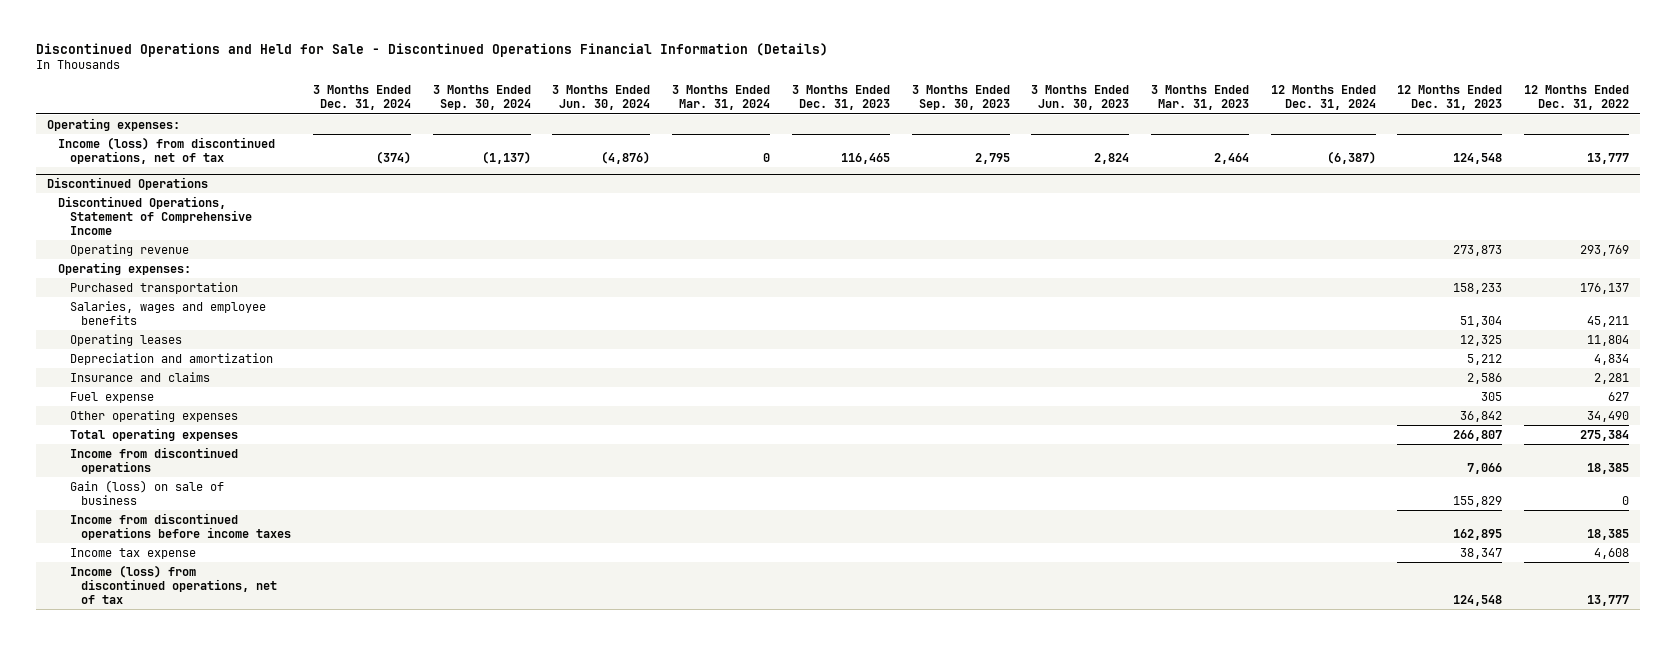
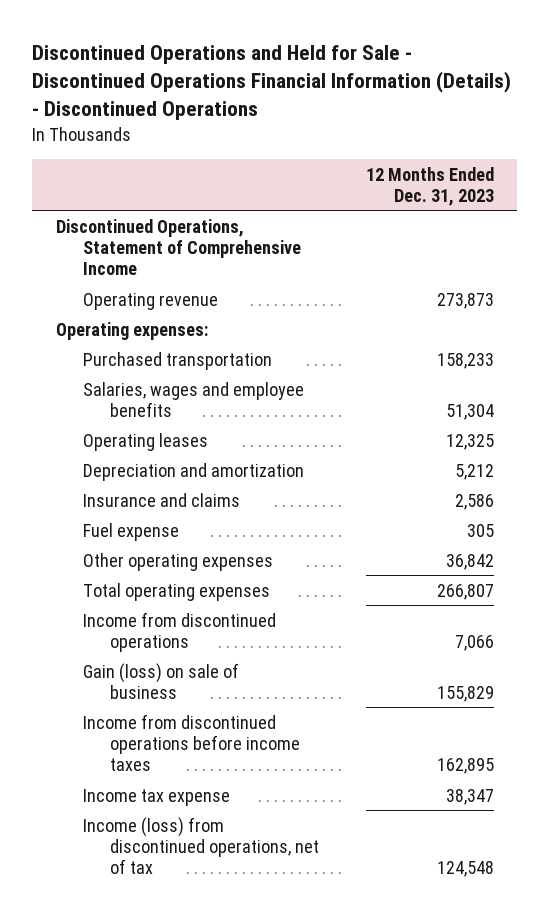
- Discontinued Operations and Held for Sale - Discontinued Operations Financial Information (Details)
+ Discontinued Operations and Held for Sale - Discontinued Operations Financial Information (Details) - Discontinued Operations
- | 3 Months Ended Dec. 31, 2024 | 3 Months Ended Sep. 30, 2024 | 3 Months Ended Jun. 30, 2024 | 3 Months Ended Mar. 31, 2024 | 3 Months Ended Dec. 31, 2023 | 3 Months Ended Sep. 30, 2023 | 3 Months Ended Jun. 30, 2023 | 3 Months Ended Mar. 31, 2023 | 12 Months Ended Dec. 31, 2024 | 12 Months Ended Dec. 31, 2023 | 12 Months Ended Dec. 31, 2022
+ | 12 Months Ended Dec. 31, 2023
- Operating expenses:
- Income (loss) from discontinued operations, net of tax | (374) | (1,137) | (4,876) | 0 | 116,465 | 2,795 | 2,824 | 2,464 | (6,387) | 124,548 | 13,777
- Discontinued Operations

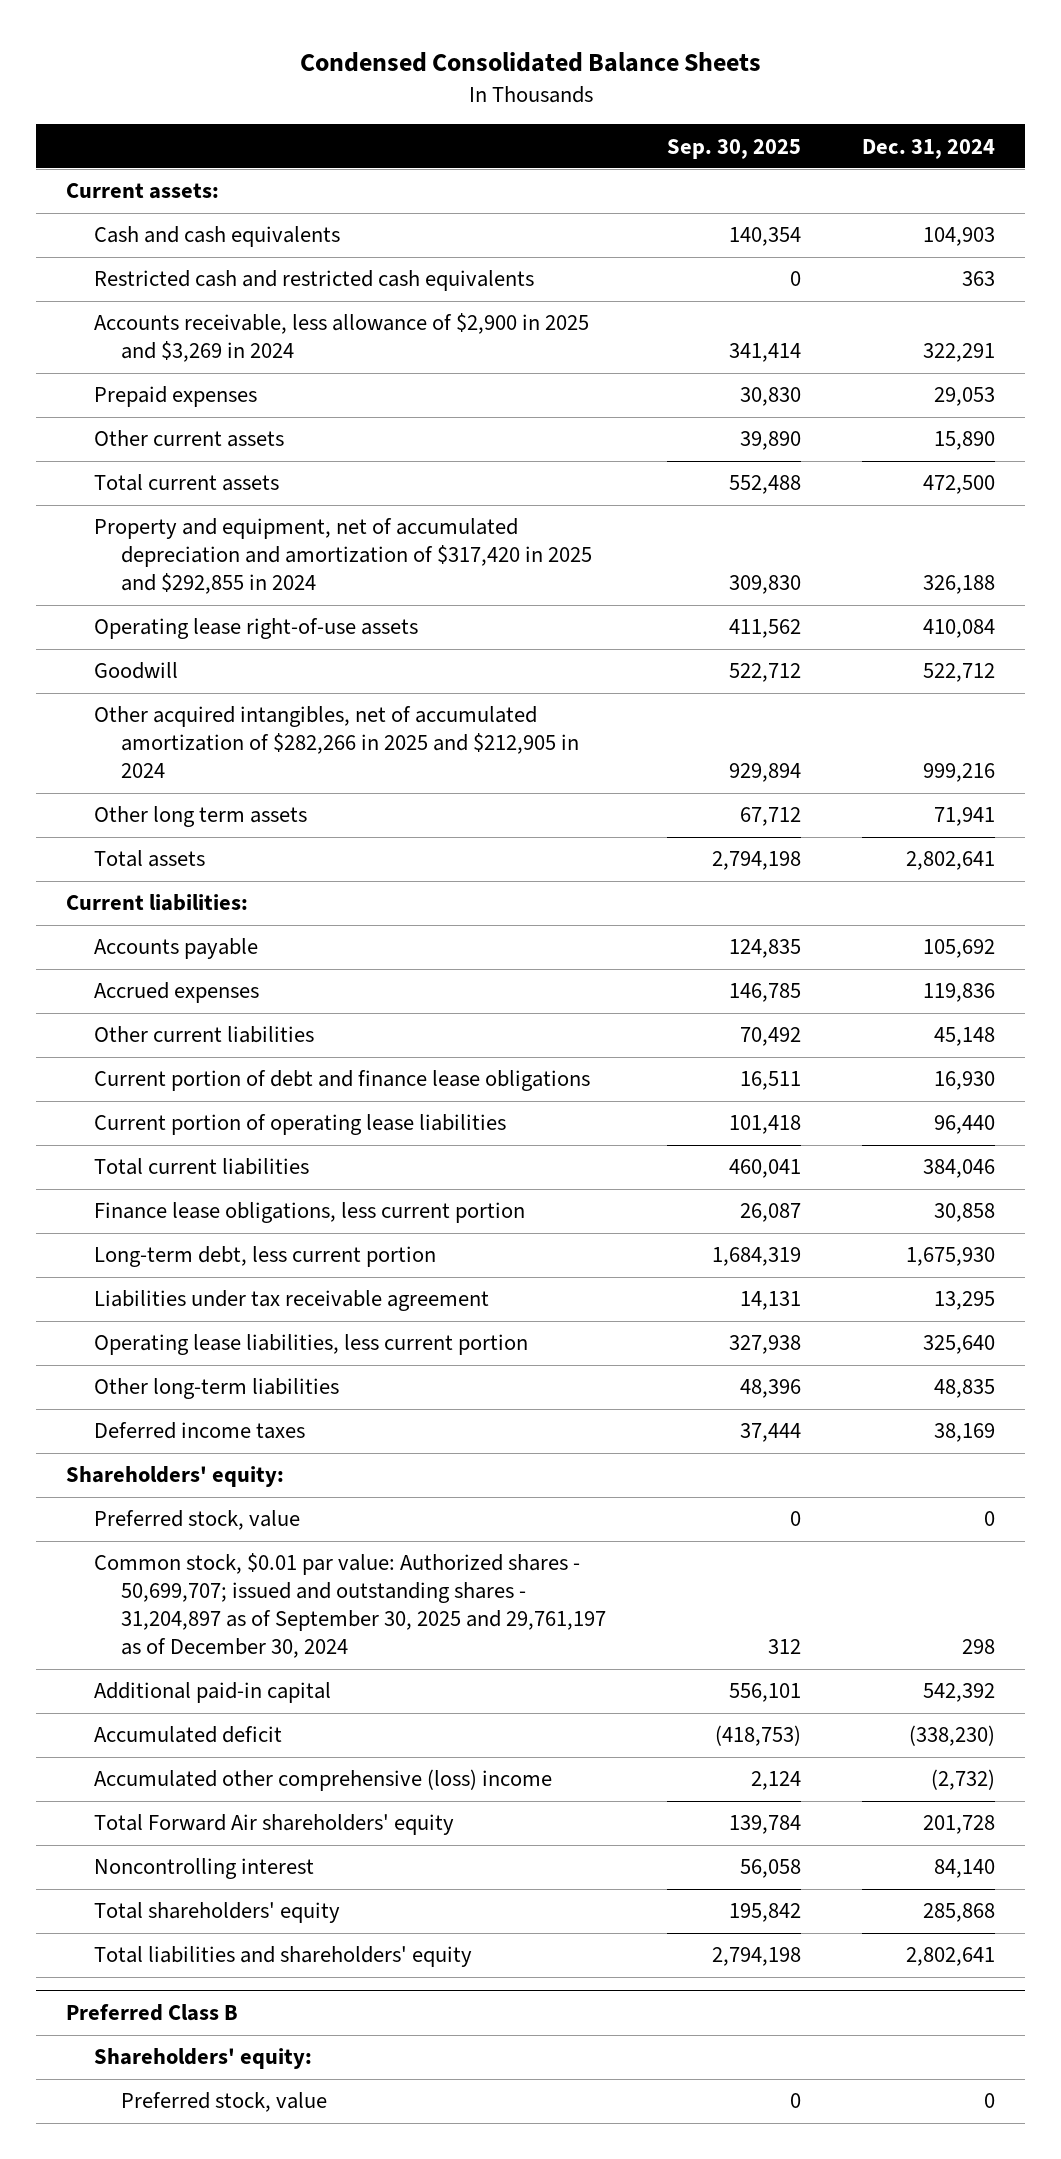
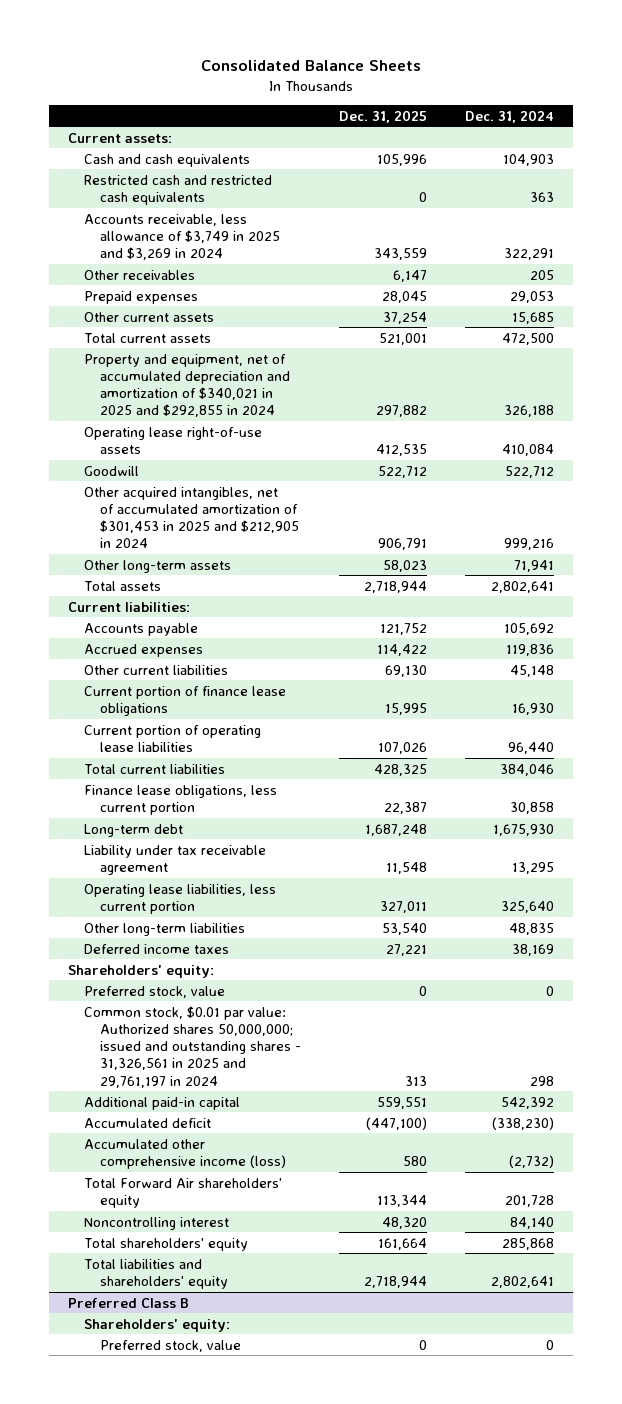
- Condensed Consolidated Balance Sheets
+ Consolidated Balance Sheets
- | Sep. 30, 2025 | Dec. 31, 2024
+ | Dec. 31, 2025 | Dec. 31, 2024
- Accounts receivable, less allowance of $2,900 in 2025 and $3,269 in 2024 | 341,414 | 322,291
+ Accounts receivable, less allowance of $3,749 in 2025 and $3,269 in 2024 | 343,559 | 322,291
+ Other receivables | 6,147 | 205
- Other current assets | 39,890 | 15,890
+ Other current assets | 37,254 | 15,685
- Property and equipment, net of accumulated depreciation and amortization of $317,420 in 2025 and $292,855 in 2024 | 309,830 | 326,188
+ Property and equipment, net of accumulated depreciation and amortization of $340,021 in 2025 and $292,855 in 2024 | 297,882 | 326,188
- Other acquired intangibles, net of accumulated amortization of $282,266 in 2025 and $212,905 in 2024 | 929,894 | 999,216
- Other long term assets | 67,712 | 71,941
+ Other acquired intangibles, net of accumulated amortization of $301,453 in 2025 and $212,905 in 2024 | 906,791 | 999,216
+ Other long-term assets | 58,023 | 71,941
- Current portion of debt and finance lease obligations | 16,511 | 16,930
+ Current portion of finance lease obligations | 15,995 | 16,930
- Long-term debt, less current portion | 1,684,319 | 1,675,930
- Liabilities under tax receivable agreement | 14,131 | 13,295
+ Long-term debt | 1,687,248 | 1,675,930
+ Liability under tax receivable agreement | 11,548 | 13,295
- Common stock, $0.01 par value: Authorized shares - 50,699,707; issued and outstanding shares - 31,204,897 as of September 30, 2025 and 29,761,197 as of December 30, 2024 | 312 | 298
+ Common stock, $0.01 par value: Authorized shares 50,000,000; issued and outstanding shares - 31,326,561 in 2025 and 29,761,197 in 2024 | 313 | 298
- Accumulated other comprehensive (loss) income | 2,124 | (2,732)
+ Accumulated other comprehensive income (loss) | 580 | (2,732)

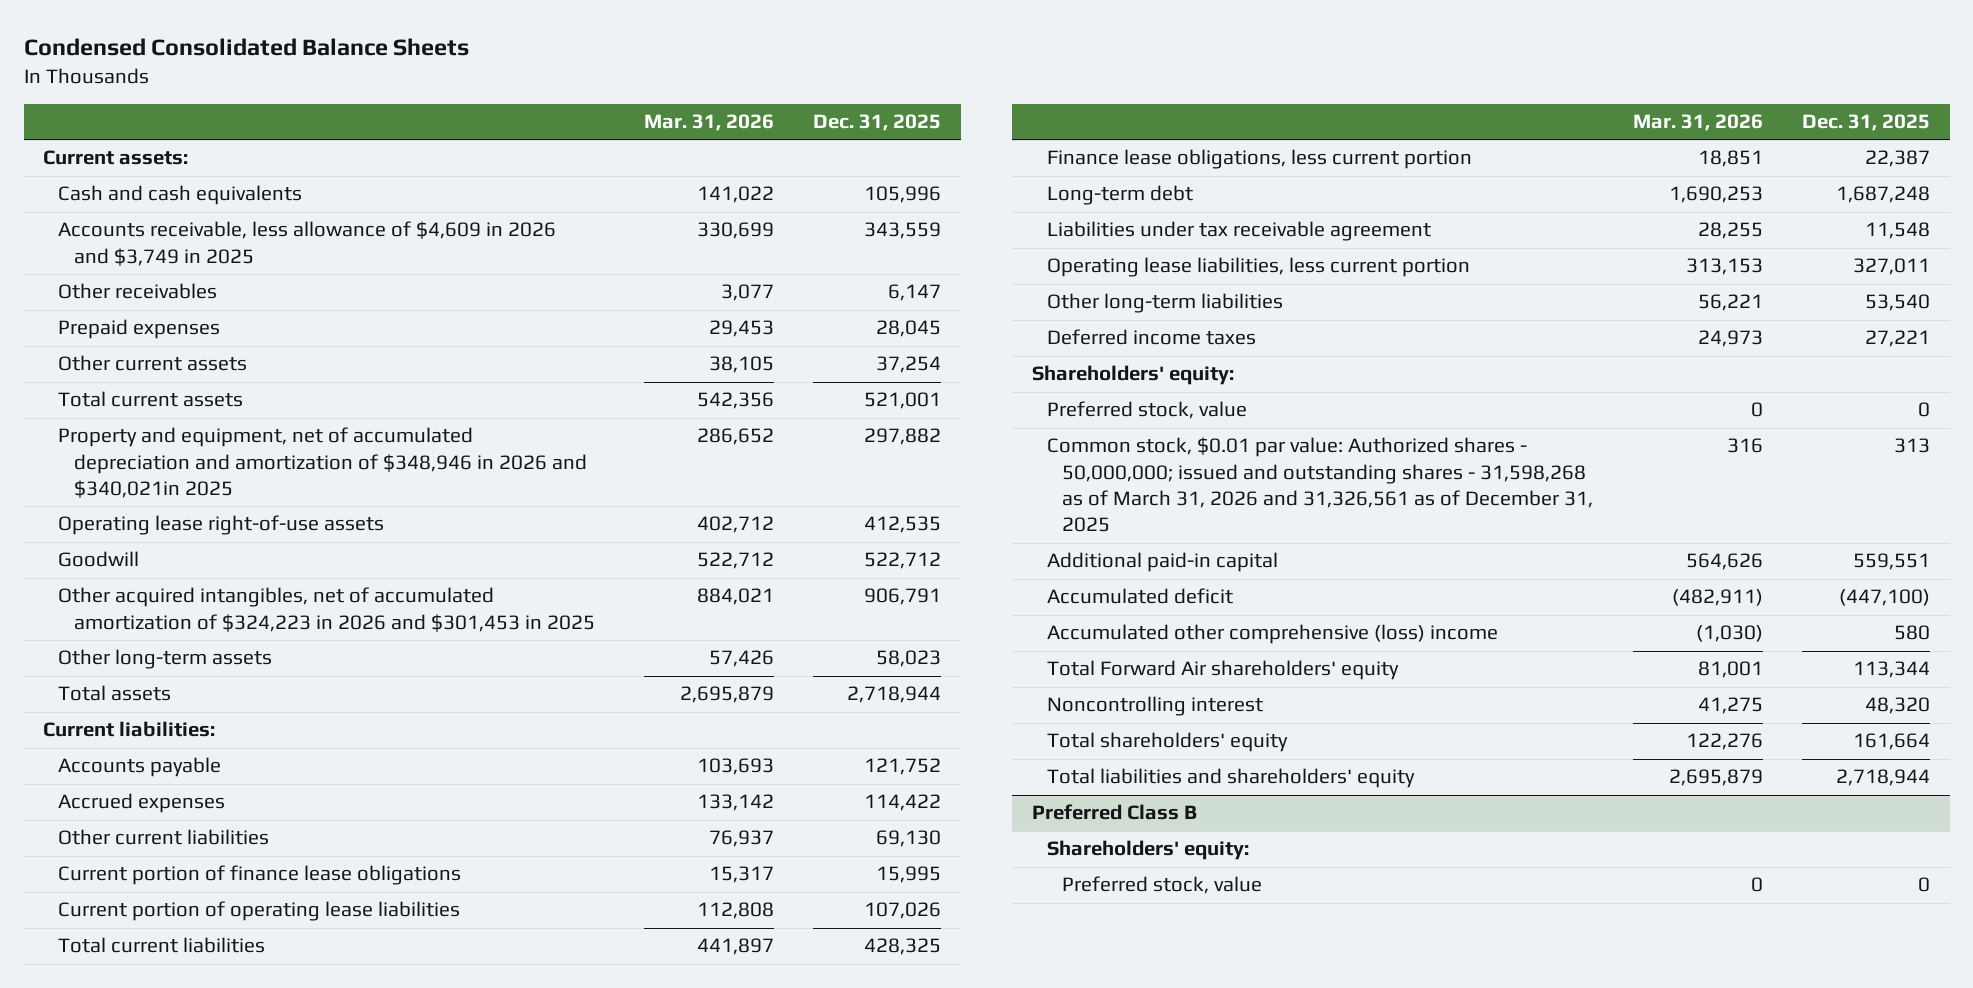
- Consolidated Balance Sheets
+ Condensed Consolidated Balance Sheets
- | Dec. 31, 2025 | Dec. 31, 2024
+ | Mar. 31, 2026 | Dec. 31, 2025
- Restricted cash and restricted cash equivalents | 0 | 363
- Accounts receivable, less allowance of $3,749 in 2025 and $3,269 in 2024 | 343,559 | 322,291
+ Accounts receivable, less allowance of $4,609 in 2026 and $3,749 in 2025 | 330,699 | 343,559
- Property and equipment, net of accumulated depreciation and amortization of $340,021 in 2025 and $292,855 in 2024 | 297,882 | 326,188
+ Property and equipment, net of accumulated depreciation and amortization of $348,946 in 2026 and $340,021in 2025 | 286,652 | 297,882
- Other acquired intangibles, net of accumulated amortization of $301,453 in 2025 and $212,905 in 2024 | 906,791 | 999,216
+ Other acquired intangibles, net of accumulated amortization of $324,223 in 2026 and $301,453 in 2025 | 884,021 | 906,791
- Liability under tax receivable agreement | 11,548 | 13,295
+ Liabilities under tax receivable agreement | 28,255 | 11,548
- Common stock, $0.01 par value: Authorized shares 50,000,000; issued and outstanding shares - 31,326,561 in 2025 and 29,761,197 in 2024 | 313 | 298
+ Common stock, $0.01 par value: Authorized shares - 50,000,000; issued and outstanding shares - 31,598,268 as of March 31, 2026 and 31,326,561 as of December 31, 2025 | 316 | 313
- Accumulated other comprehensive income (loss) | 580 | (2,732)
+ Accumulated other comprehensive (loss) income | (1,030) | 580

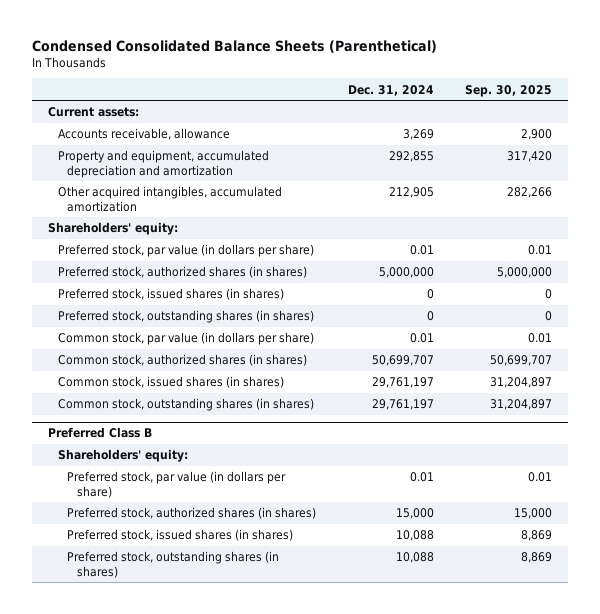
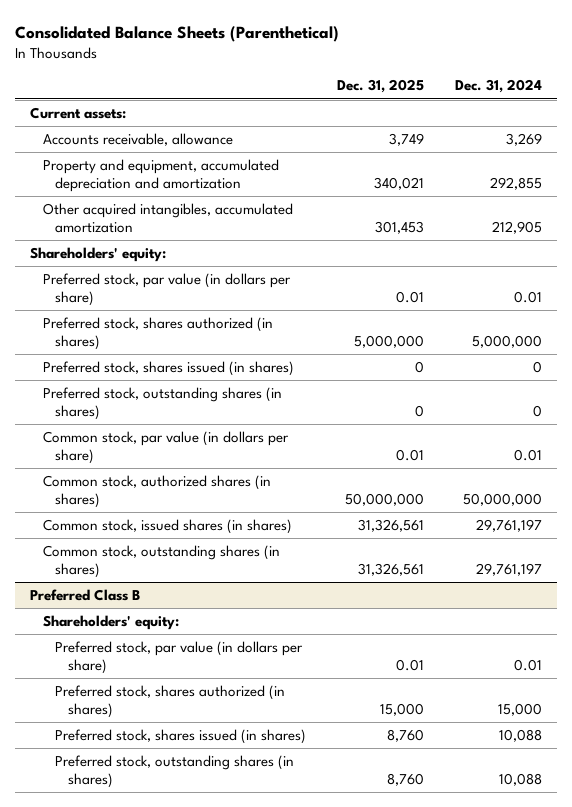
- Condensed Consolidated Balance Sheets (Parenthetical)
+ Consolidated Balance Sheets (Parenthetical)
- | Dec. 31, 2024 | Sep. 30, 2025
+ | Dec. 31, 2025 | Dec. 31, 2024
- Preferred stock, authorized shares (in shares) | 5,000,000 | 5,000,000
- Preferred stock, issued shares (in shares) | 0 | 0
+ Preferred stock, shares authorized (in shares) | 5,000,000 | 5,000,000
+ Preferred stock, shares issued (in shares) | 0 | 0
- Common stock, authorized shares (in shares) | 50,699,707 | 50,699,707
+ Common stock, authorized shares (in shares) | 50,000,000 | 50,000,000
@ Preferred Class B
- Preferred stock, authorized shares (in shares) | 15,000 | 15,000
- Preferred stock, issued shares (in shares) | 10,088 | 8,869
+ Preferred stock, shares authorized (in shares) | 15,000 | 15,000
+ Preferred stock, shares issued (in shares) | 8,760 | 10,088

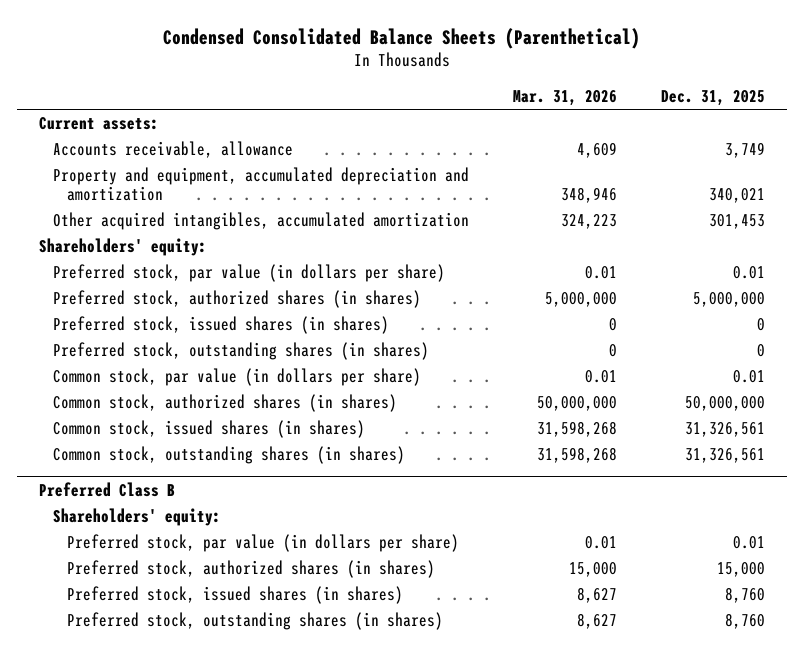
- Consolidated Balance Sheets (Parenthetical)
+ Condensed Consolidated Balance Sheets (Parenthetical)
- | Dec. 31, 2025 | Dec. 31, 2024
+ | Mar. 31, 2026 | Dec. 31, 2025
- Preferred stock, shares authorized (in shares) | 5,000,000 | 5,000,000
- Preferred stock, shares issued (in shares) | 0 | 0
+ Preferred stock, authorized shares (in shares) | 5,000,000 | 5,000,000
+ Preferred stock, issued shares (in shares) | 0 | 0
@ Preferred Class B
- Preferred stock, shares authorized (in shares) | 15,000 | 15,000
- Preferred stock, shares issued (in shares) | 8,760 | 10,088
+ Preferred stock, authorized shares (in shares) | 15,000 | 15,000
+ Preferred stock, issued shares (in shares) | 8,627 | 8,760

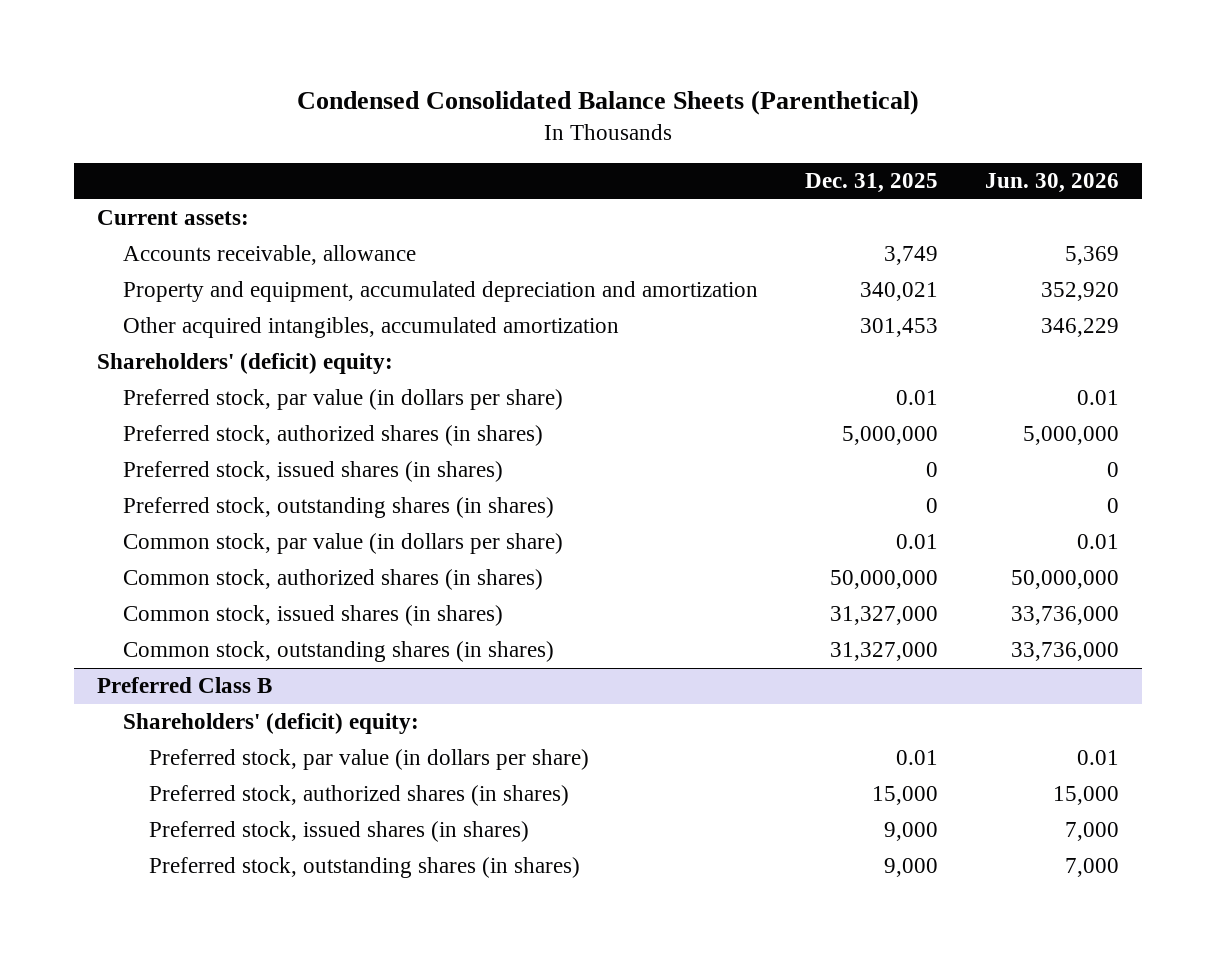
- | Mar. 31, 2026 | Dec. 31, 2025
+ | Dec. 31, 2025 | Jun. 30, 2026
- Shareholders' equity:
+ Shareholders' (deficit) equity:
- Common stock, issued shares (in shares) | 31,598,268 | 31,326,561
- Common stock, outstanding shares (in shares) | 31,598,268 | 31,326,561
+ Common stock, issued shares (in shares) | 31,327,000 | 33,736,000
+ Common stock, outstanding shares (in shares) | 31,327,000 | 33,736,000
@ Preferred Class B
- Shareholders' equity:
+ Shareholders' (deficit) equity:
- Preferred stock, issued shares (in shares) | 8,627 | 8,760
- Preferred stock, outstanding shares (in shares) | 8,627 | 8,760
+ Preferred stock, issued shares (in shares) | 9,000 | 7,000
+ Preferred stock, outstanding shares (in shares) | 9,000 | 7,000

